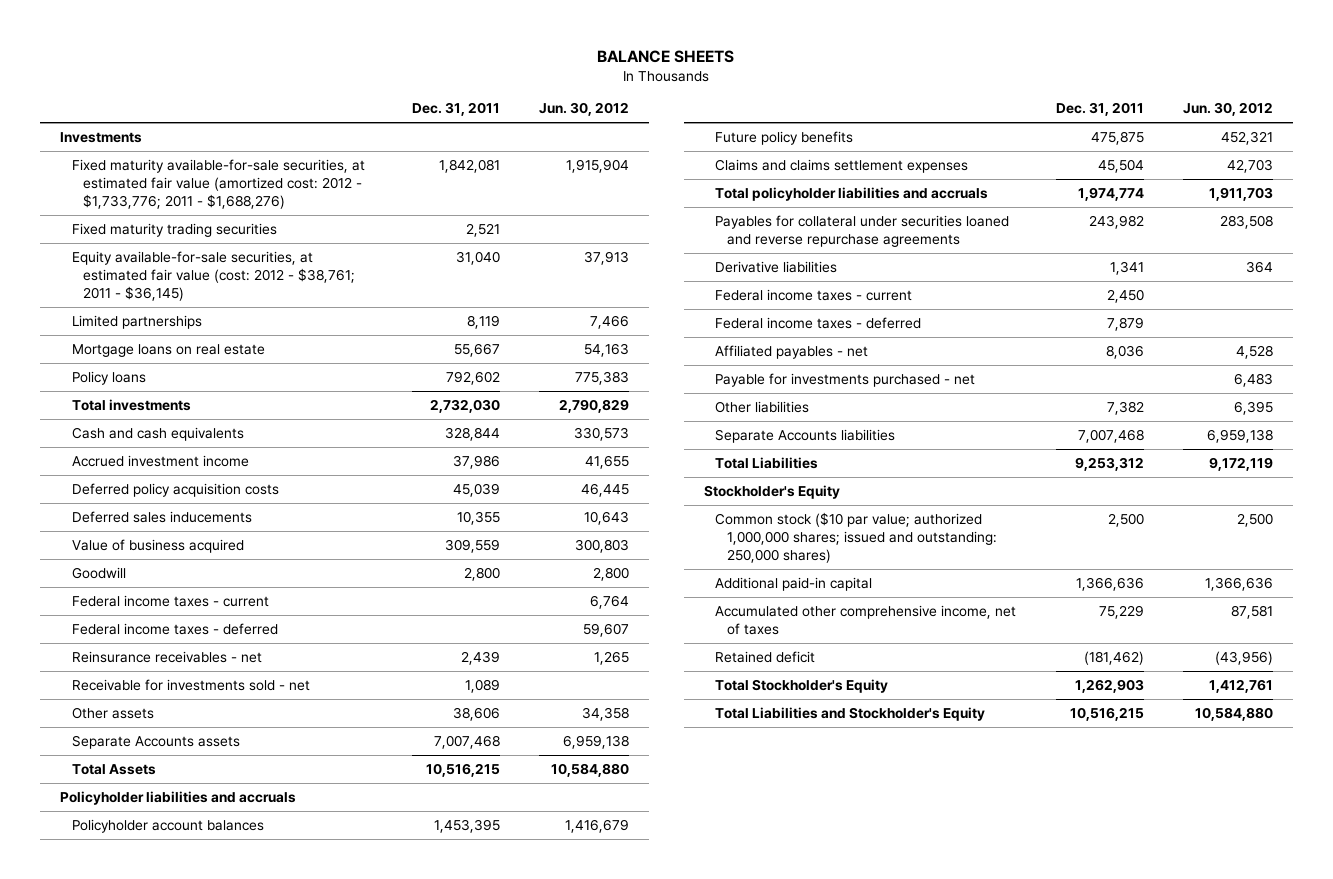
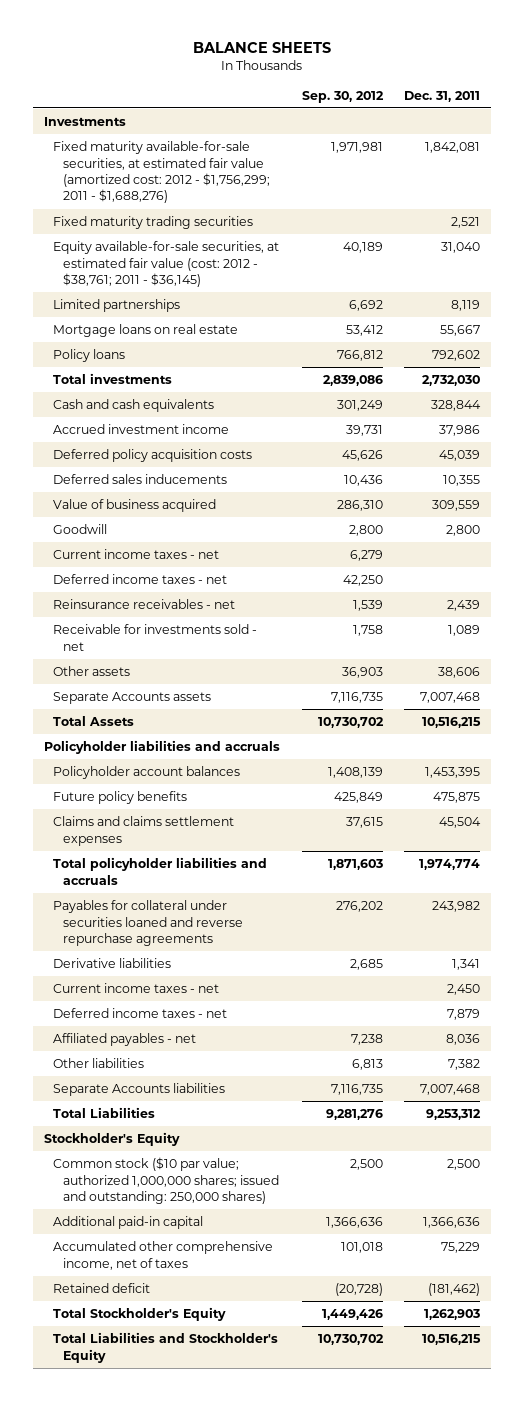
- | Dec. 31, 2011 | Jun. 30, 2012
+ | Sep. 30, 2012 | Dec. 31, 2011
- Fixed maturity available-for-sale securities, at estimated fair value (amortized cost: 2012 - $1,733,776; 2011 - $1,688,276) | 1,842,081 | 1,915,904
+ Fixed maturity available-for-sale securities, at estimated fair value (amortized cost: 2012 - $1,756,299; 2011 - $1,688,276) | 1,971,981 | 1,842,081
- Federal income taxes - current | | 6,764
- Federal income taxes - deferred | | 59,607
+ Current income taxes - net | 6,279 |
+ Deferred income taxes - net | 42,250 |
- Federal income taxes - current | 2,450 |
- Federal income taxes - deferred | 7,879 |
+ Current income taxes - net | | 2,450
+ Deferred income taxes - net | | 7,879
- Payable for investments purchased - net | | 6,483

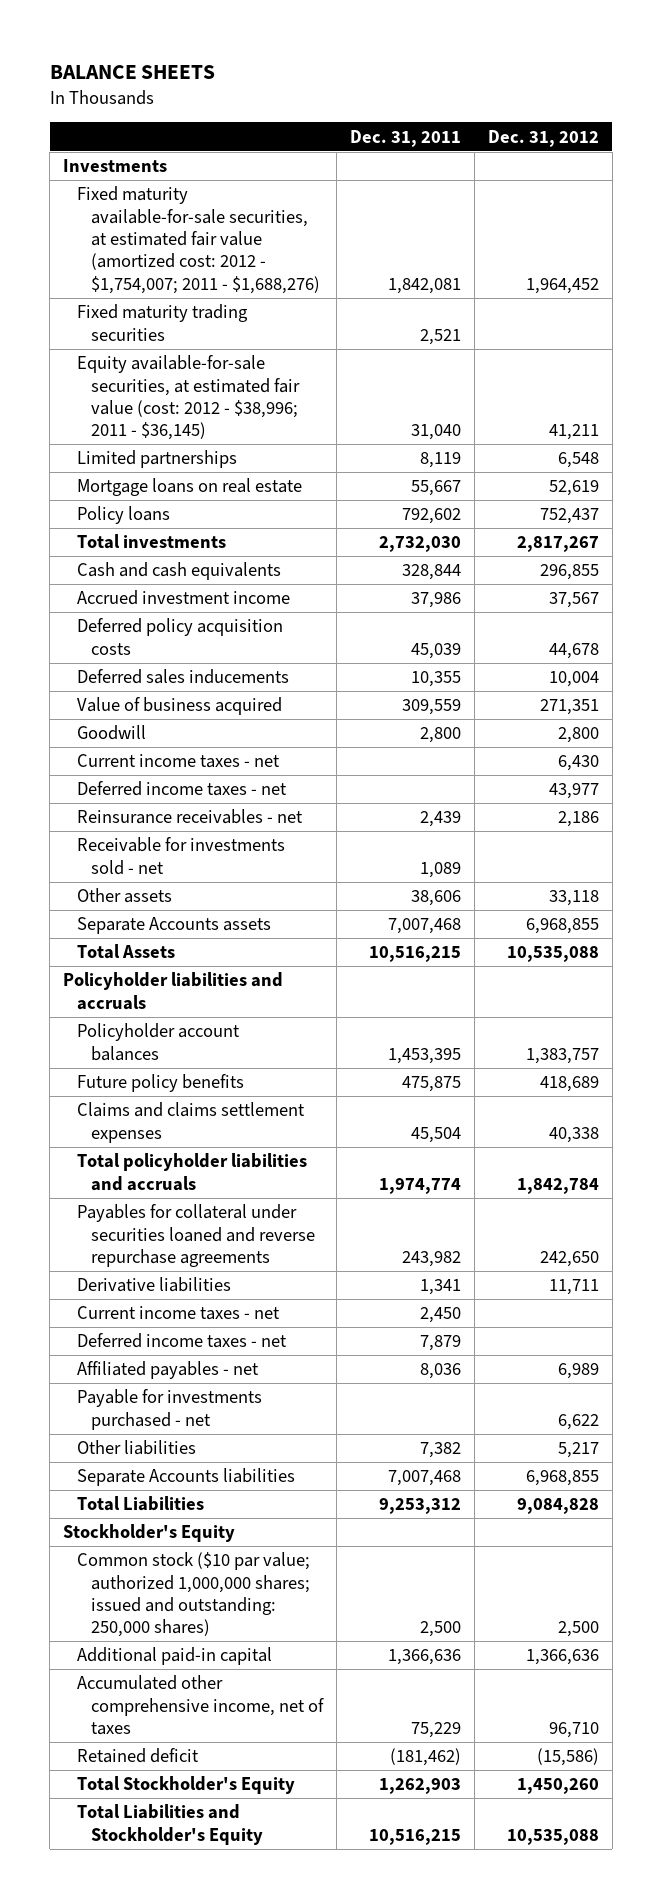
- | Sep. 30, 2012 | Dec. 31, 2011
+ | Dec. 31, 2011 | Dec. 31, 2012
- Fixed maturity available-for-sale securities, at estimated fair value (amortized cost: 2012 - $1,756,299; 2011 - $1,688,276) | 1,971,981 | 1,842,081
+ Fixed maturity available-for-sale securities, at estimated fair value (amortized cost: 2012 - $1,754,007; 2011 - $1,688,276) | 1,842,081 | 1,964,452
- Equity available-for-sale securities, at estimated fair value (cost: 2012 - $38,761; 2011 - $36,145) | 40,189 | 31,040
+ Equity available-for-sale securities, at estimated fair value (cost: 2012 - $38,996; 2011 - $36,145) | 31,040 | 41,211
+ Payable for investments purchased - net | | 6,622

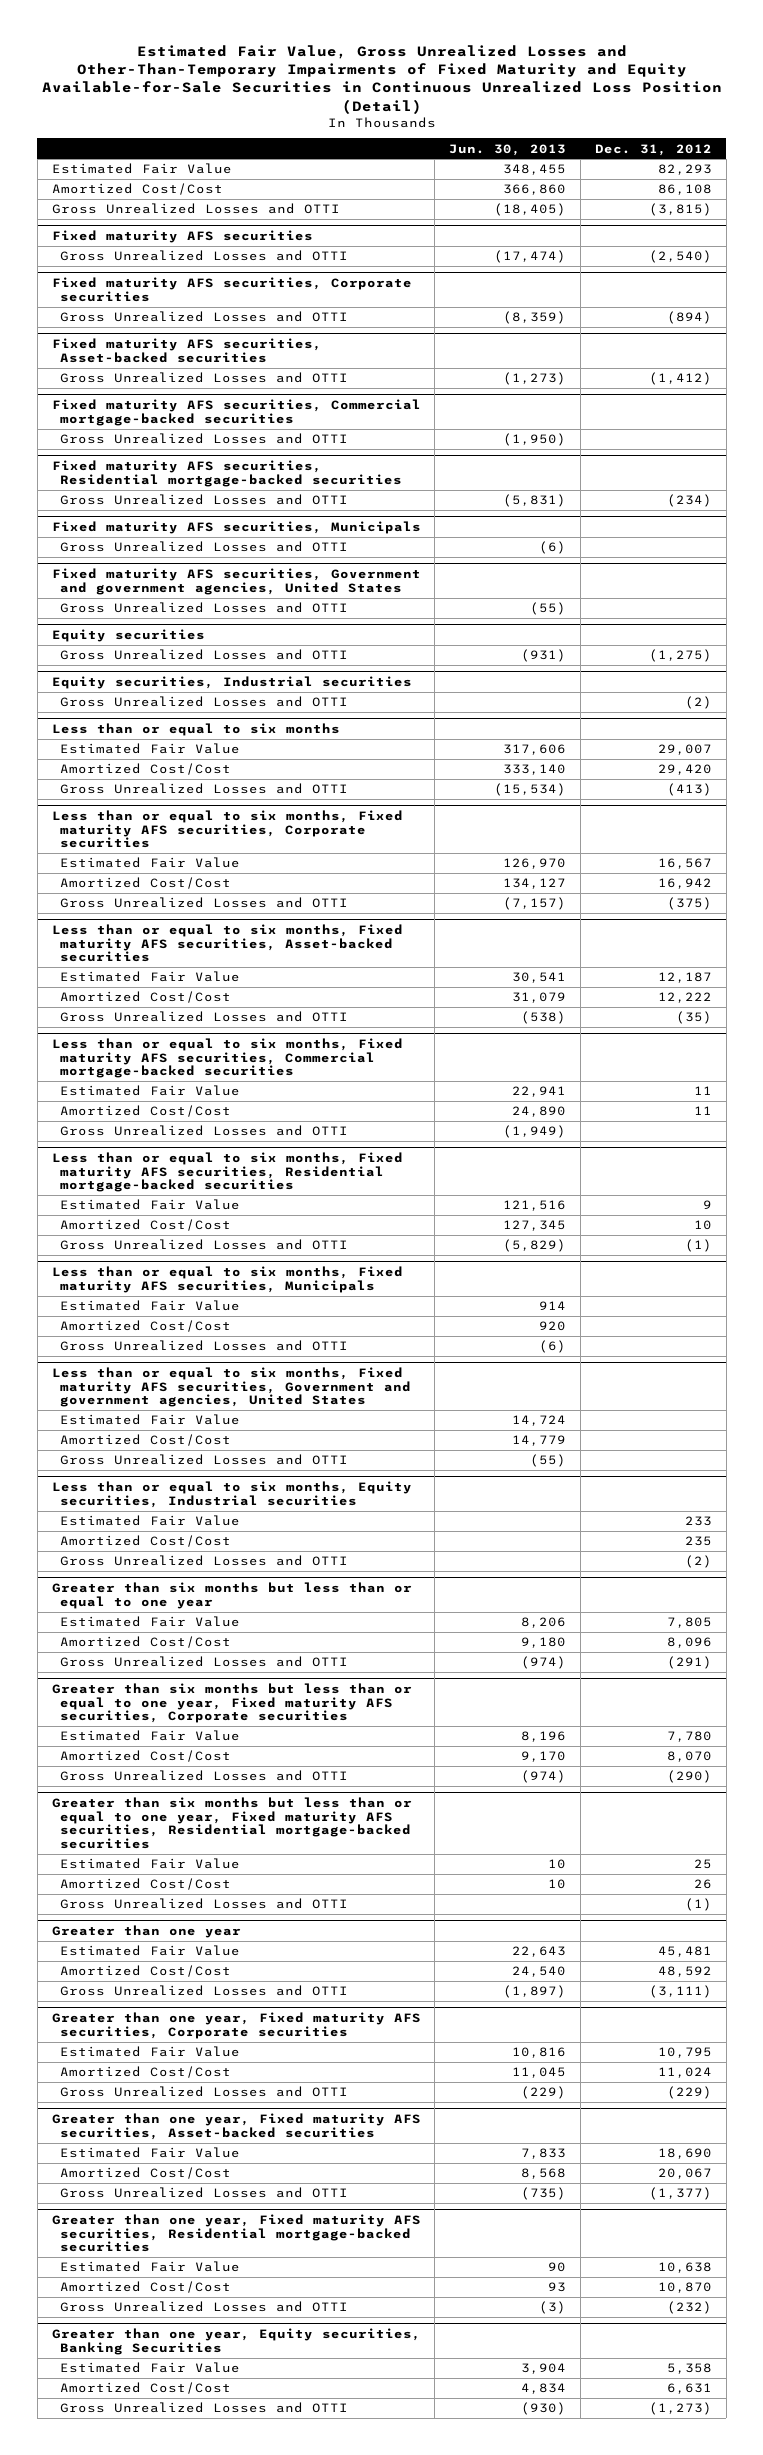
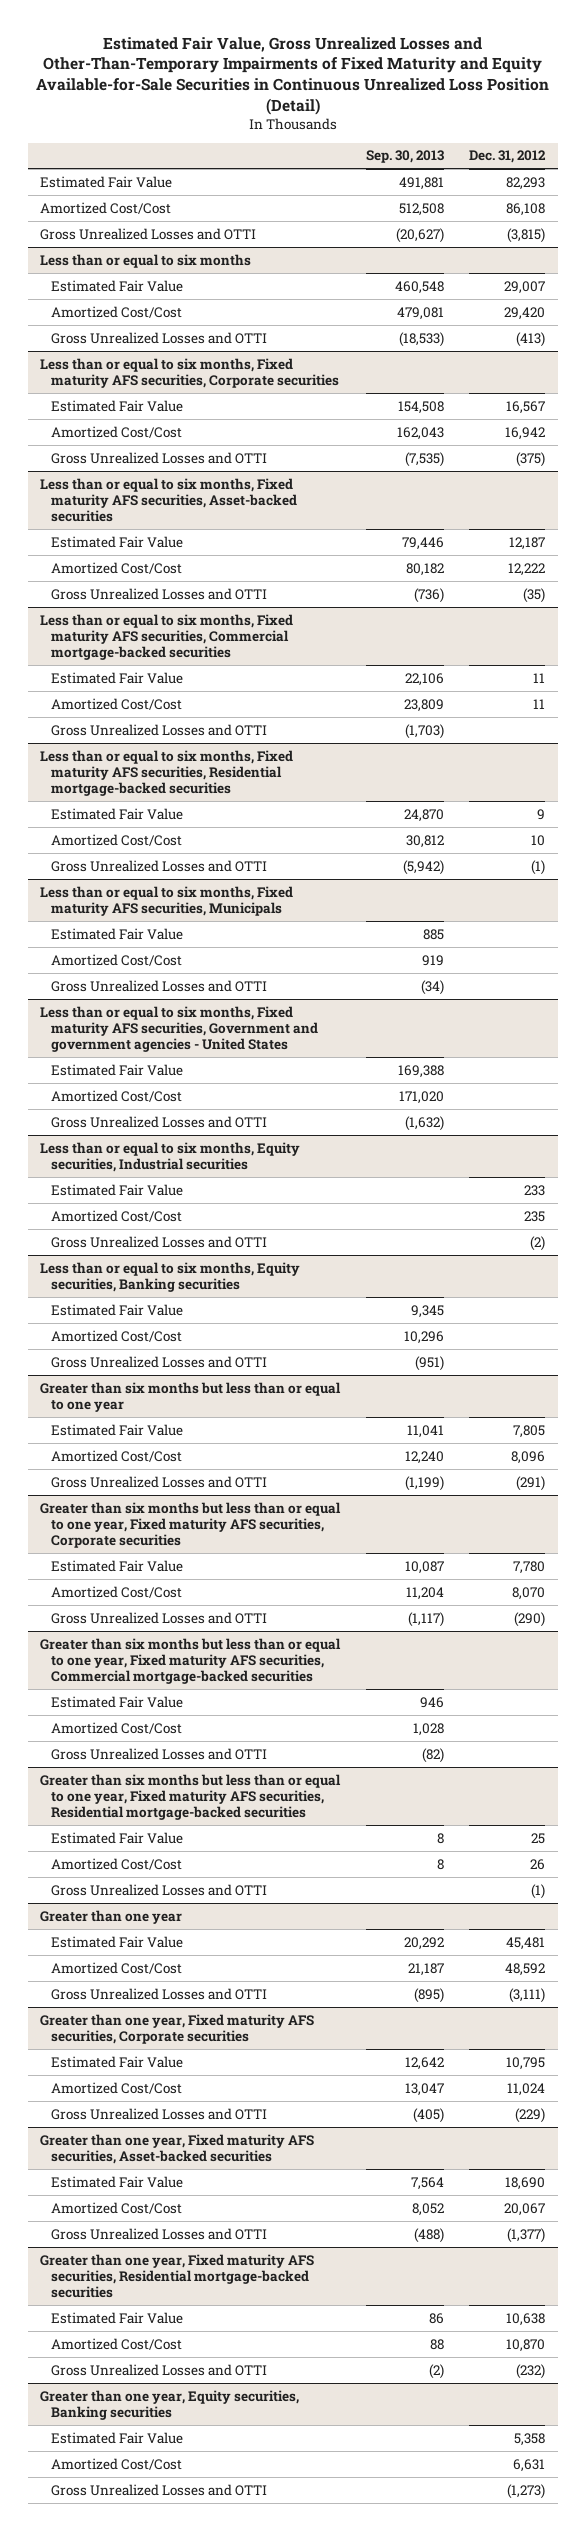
- | Jun. 30, 2013 | Dec. 31, 2012
+ | Sep. 30, 2013 | Dec. 31, 2012
- Fixed maturity AFS securities
- Gross Unrealized Losses and OTTI | (17,474) | (2,540)
- Fixed maturity AFS securities, Corporate securities
- Gross Unrealized Losses and OTTI | (8,359) | (894)
- Fixed maturity AFS securities, Asset-backed securities
- Gross Unrealized Losses and OTTI | (1,273) | (1,412)
- Fixed maturity AFS securities, Commercial mortgage-backed securities
- Gross Unrealized Losses and OTTI | (1,950) |
- Fixed maturity AFS securities, Residential mortgage-backed securities
- Gross Unrealized Losses and OTTI | (5,831) | (234)
- Fixed maturity AFS securities, Municipals
- Gross Unrealized Losses and OTTI | (6) |
- Fixed maturity AFS securities, Government and government agencies, United States
- Gross Unrealized Losses and OTTI | (55) |
- Equity securities
- Gross Unrealized Losses and OTTI | (931) | (1,275)
- Equity securities, Industrial securities
- Gross Unrealized Losses and OTTI | | (2)
- Less than or equal to six months, Fixed maturity AFS securities, Government and government agencies, United States
+ Less than or equal to six months, Fixed maturity AFS securities, Government and government agencies - United States
+ Less than or equal to six months, Equity securities, Banking securities
+ Estimated Fair Value | 9,345 |
+ Amortized Cost/Cost | 10,296 |
+ Gross Unrealized Losses and OTTI | (951) |
+ Greater than six months but less than or equal to one year, Fixed maturity AFS securities, Commercial mortgage-backed securities
+ Estimated Fair Value | 946 |
+ Amortized Cost/Cost | 1,028 |
+ Gross Unrealized Losses and OTTI | (82) |
- Greater than one year, Equity securities, Banking Securities
+ Greater than one year, Equity securities, Banking securities

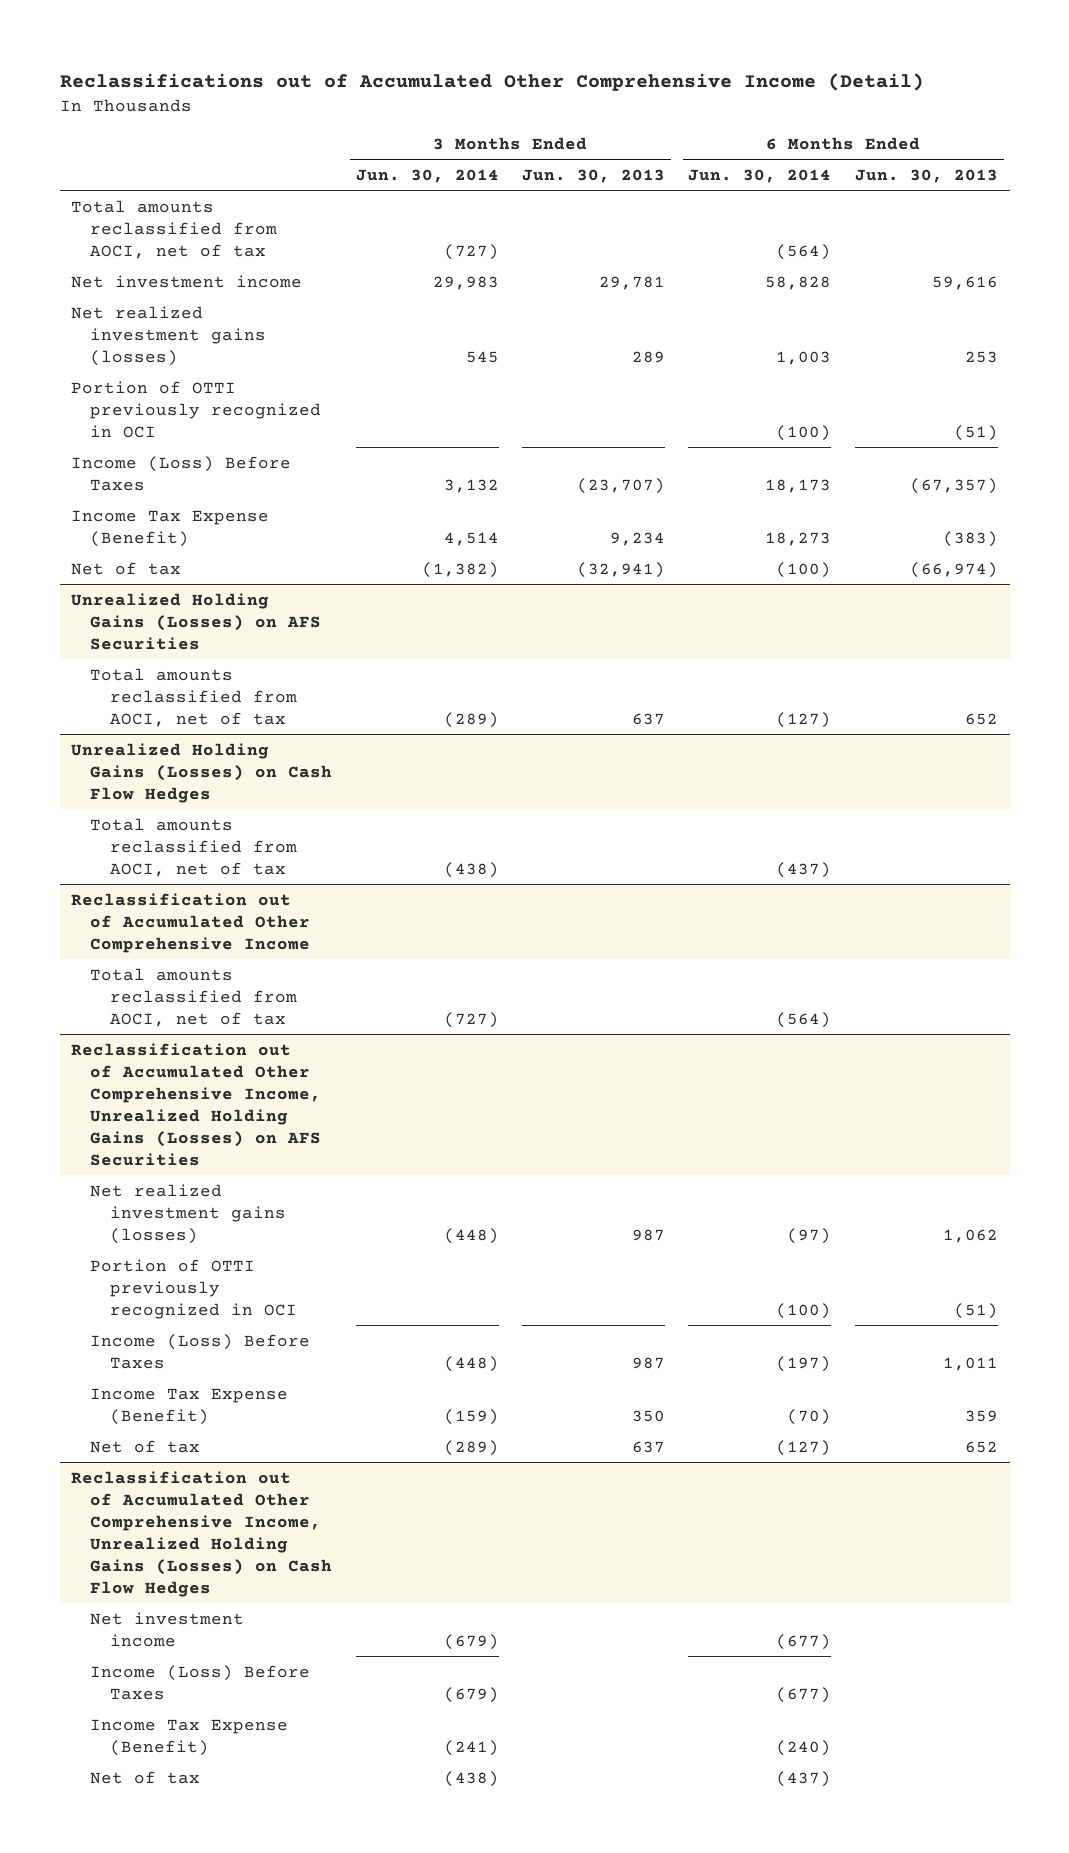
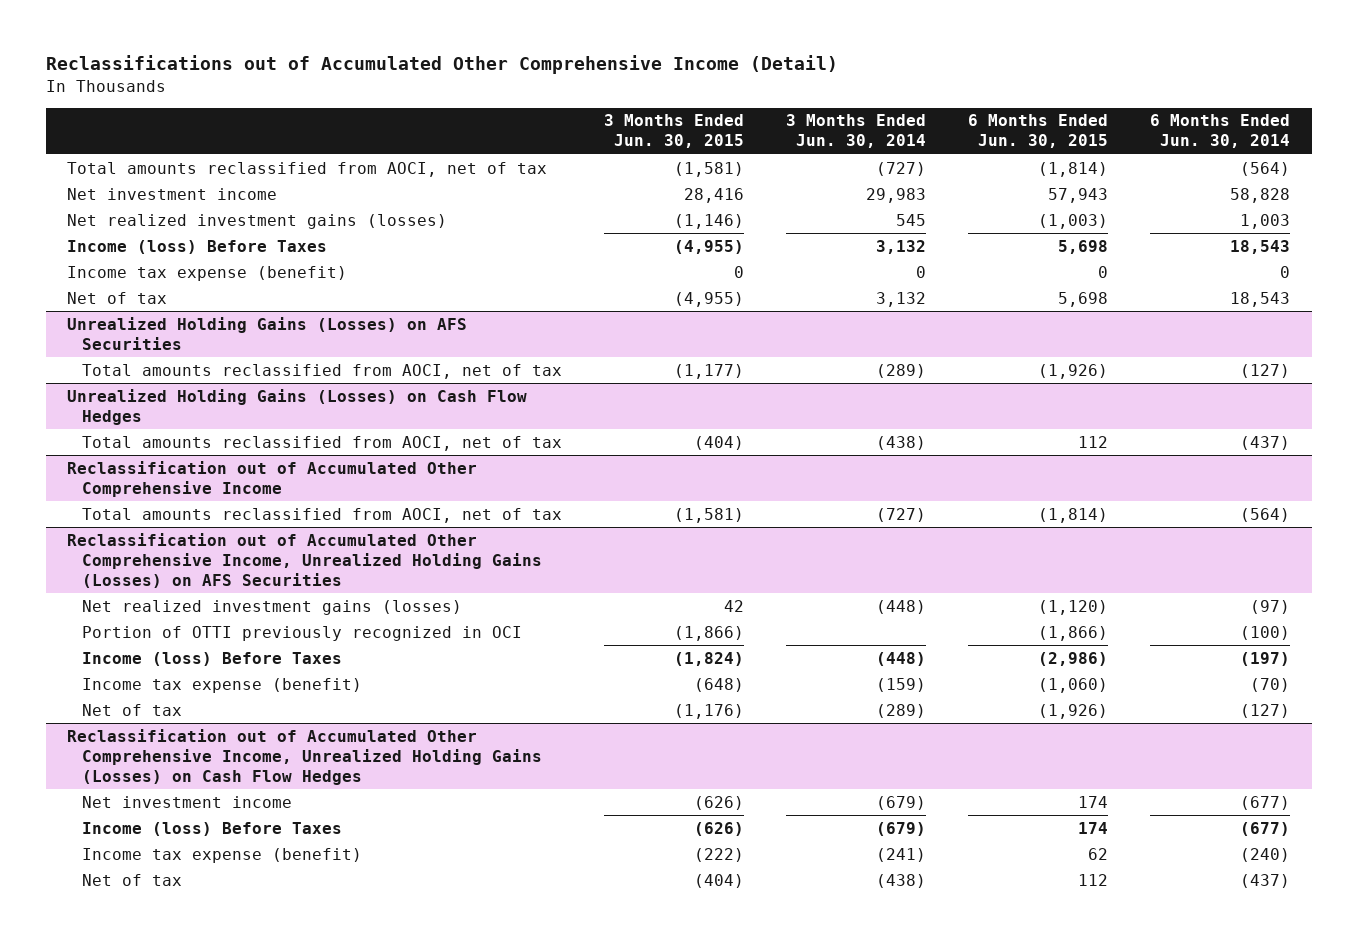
- | 3 Months Ended Jun. 30, 2014 | 3 Months Ended Jun. 30, 2013 | 6 Months Ended Jun. 30, 2014 | 6 Months Ended Jun. 30, 2013
+ | 3 Months Ended Jun. 30, 2015 | 3 Months Ended Jun. 30, 2014 | 6 Months Ended Jun. 30, 2015 | 6 Months Ended Jun. 30, 2014
- Portion of OTTI previously recognized in OCI | | | (100) | (51)
- Income (Loss) Before Taxes | 3,132 | (23,707) | 18,173 | (67,357)
- Income Tax Expense (Benefit) | 4,514 | 9,234 | 18,273 | (383)
- Net of tax | (1,382) | (32,941) | (100) | (66,974)
+ Income (loss) Before Taxes | (4,955) | 3,132 | 5,698 | 18,543
+ Income tax expense (benefit) | 0 | 0 | 0 | 0
+ Net of tax | (4,955) | 3,132 | 5,698 | 18,543
@ Reclassification out of Accumulated Other Comprehensive Income, Unrealized Holding Gains (Losses) on AFS Securities
- Income (Loss) Before Taxes | (448) | 987 | (197) | 1,011
- Income Tax Expense (Benefit) | (159) | 350 | (70) | 359
+ Income (loss) Before Taxes | (1,824) | (448) | (2,986) | (197)
+ Income tax expense (benefit) | (648) | (159) | (1,060) | (70)
@ Reclassification out of Accumulated Other Comprehensive Income, Unrealized Holding Gains (Losses) on Cash Flow Hedges
- Income (Loss) Before Taxes | (679) | | (677) |
- Income Tax Expense (Benefit) | (241) | | (240) |
+ Income (loss) Before Taxes | (626) | (679) | 174 | (677)
+ Income tax expense (benefit) | (222) | (241) | 62 | (240)

